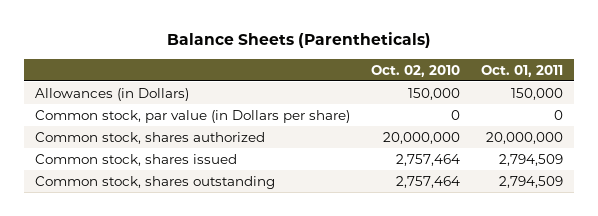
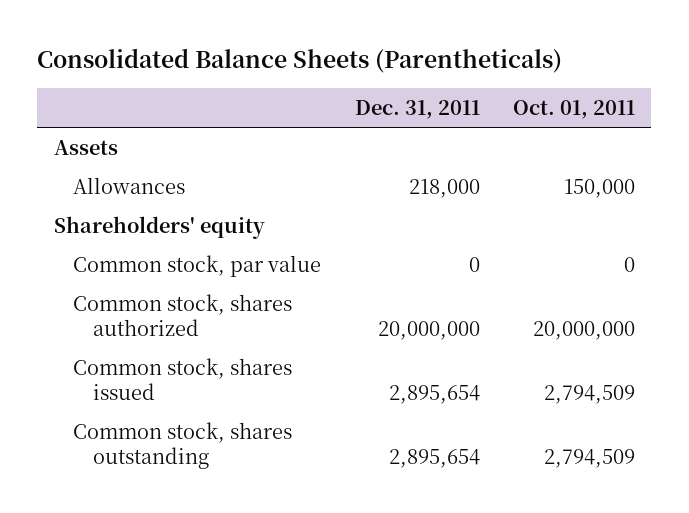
- Balance Sheets (Parentheticals)
+ Consolidated Balance Sheets (Parentheticals)
- | Oct. 02, 2010 | Oct. 01, 2011
+ | Dec. 31, 2011 | Oct. 01, 2011
- Allowances (in Dollars) | 150,000 | 150,000
- Common stock, par value (in Dollars per share) | 0 | 0
+ Assets
+ Allowances | 218,000 | 150,000
+ Shareholders' equity
+ Common stock, par value | 0 | 0

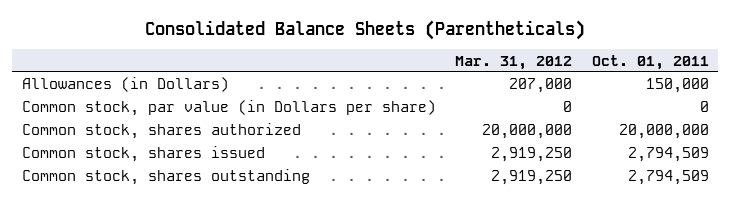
- | Dec. 31, 2011 | Oct. 01, 2011
+ | Mar. 31, 2012 | Oct. 01, 2011
- Assets
- Allowances | 218,000 | 150,000
- Shareholders' equity
- Common stock, par value | 0 | 0
+ Allowances (in Dollars) | 207,000 | 150,000
+ Common stock, par value (in Dollars per share) | 0 | 0

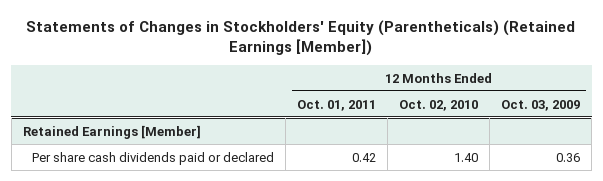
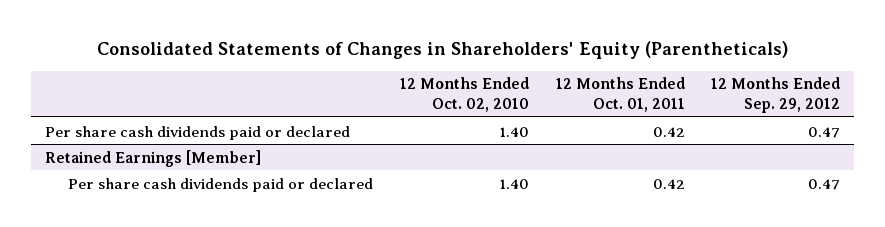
- Statements of Changes in Stockholders' Equity (Parentheticals) (Retained Earnings [Member])
+ Consolidated Statements of Changes in Shareholders' Equity (Parentheticals)
- | 12 Months Ended Oct. 01, 2011 | 12 Months Ended Oct. 02, 2010 | 12 Months Ended Oct. 03, 2009
+ | 12 Months Ended Oct. 02, 2010 | 12 Months Ended Oct. 01, 2011 | 12 Months Ended Sep. 29, 2012
+ Per share cash dividends paid or declared | 1.40 | 0.42 | 0.47

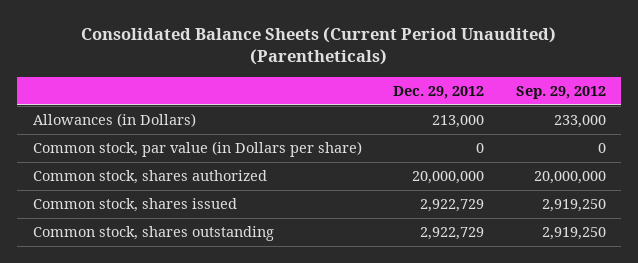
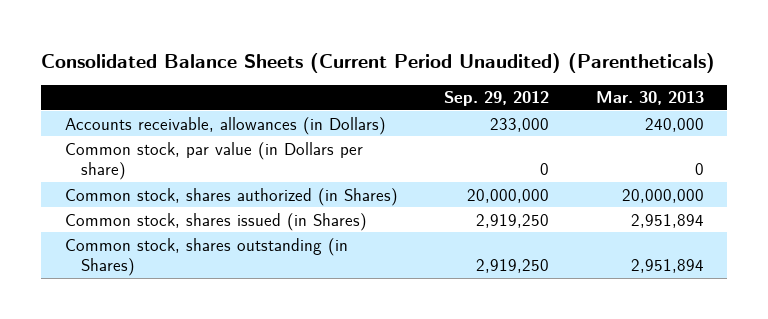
- | Dec. 29, 2012 | Sep. 29, 2012
+ | Sep. 29, 2012 | Mar. 30, 2013
- Allowances (in Dollars) | 213,000 | 233,000
+ Accounts receivable, allowances (in Dollars) | 233,000 | 240,000
- Common stock, shares authorized | 20,000,000 | 20,000,000
- Common stock, shares issued | 2,922,729 | 2,919,250
- Common stock, shares outstanding | 2,922,729 | 2,919,250
+ Common stock, shares authorized (in Shares) | 20,000,000 | 20,000,000
+ Common stock, shares issued (in Shares) | 2,919,250 | 2,951,894
+ Common stock, shares outstanding (in Shares) | 2,919,250 | 2,951,894

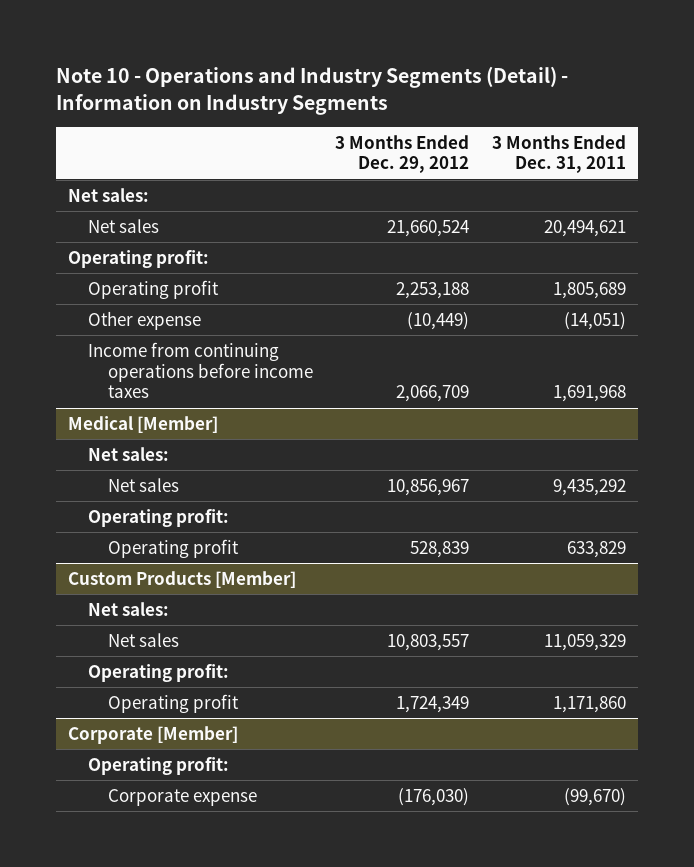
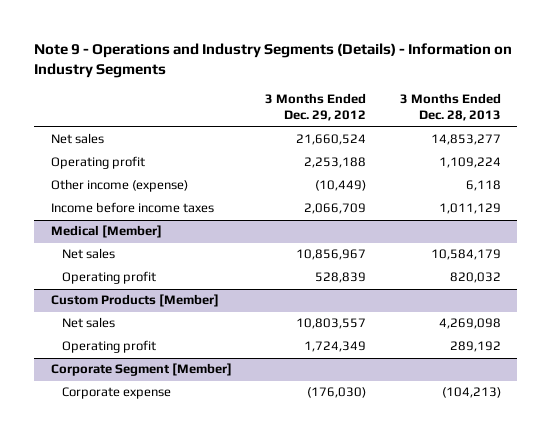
- Note 10 - Operations and Industry Segments (Detail) - Information on Industry Segments
+ Note 9 - Operations and Industry Segments (Details) - Information on Industry Segments
- | 3 Months Ended Dec. 29, 2012 | 3 Months Ended Dec. 31, 2011
+ | 3 Months Ended Dec. 29, 2012 | 3 Months Ended Dec. 28, 2013
- Net sales:
- Operating profit:
- Other expense | (10,449) | (14,051)
- Income from continuing operations before income taxes | 2,066,709 | 1,691,968
+ Other income (expense) | (10,449) | 6,118
+ Income before income taxes | 2,066,709 | 1,011,129
@ Medical [Member]
- Net sales:
- Operating profit:
@ Custom Products [Member]
- Net sales:
- Operating profit:
- Corporate [Member]
- Operating profit:
+ Corporate Segment [Member]

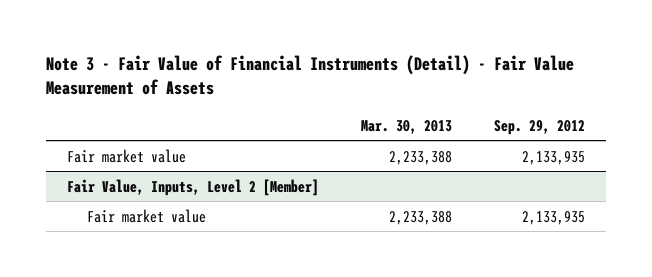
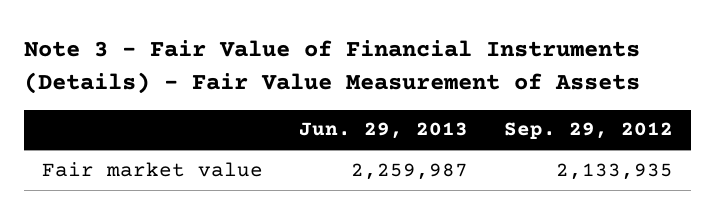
- Note 3 - Fair Value of Financial Instruments (Detail) - Fair Value Measurement of Assets
+ Note 3 - Fair Value of Financial Instruments (Details) - Fair Value Measurement of Assets
- | Mar. 30, 2013 | Sep. 29, 2012
+ | Jun. 29, 2013 | Sep. 29, 2012
- Fair Value, Inputs, Level 2 [Member]
- Fair market value | 2,233,388 | 2,133,935

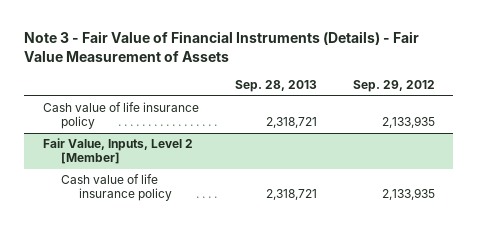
- | Jun. 29, 2013 | Sep. 29, 2012
+ | Sep. 28, 2013 | Sep. 29, 2012
- Fair market value | 2,259,987 | 2,133,935
+ Cash value of life insurance policy | 2,318,721 | 2,133,935
+ Fair Value, Inputs, Level 2 [Member]
+ Cash value of life insurance policy | 2,318,721 | 2,133,935

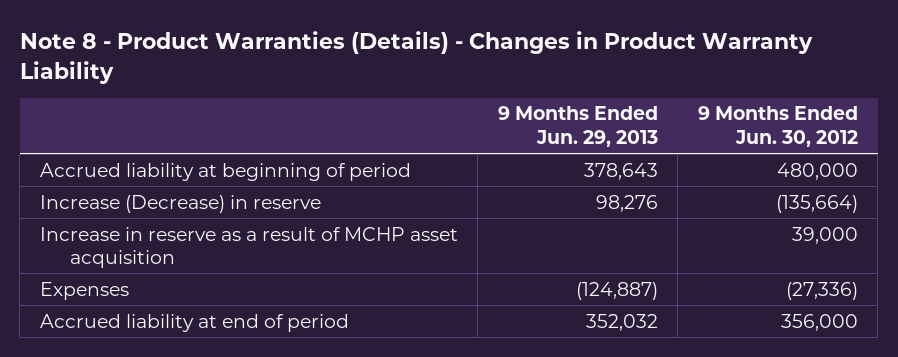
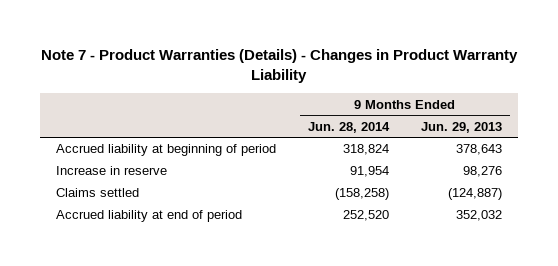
- Note 8 - Product Warranties (Details) - Changes in Product Warranty Liability
+ Note 7 - Product Warranties (Details) - Changes in Product Warranty Liability
- | 9 Months Ended Jun. 29, 2013 | 9 Months Ended Jun. 30, 2012
+ | 9 Months Ended Jun. 28, 2014 | 9 Months Ended Jun. 29, 2013
- Increase (Decrease) in reserve | 98,276 | (135,664)
- Increase in reserve as a result of MCHP asset acquisition | | 39,000
- Expenses | (124,887) | (27,336)
+ Increase in reserve | 91,954 | 98,276
+ Claims settled | (158,258) | (124,887)

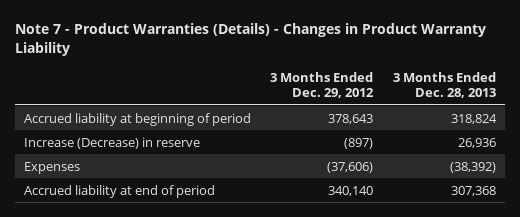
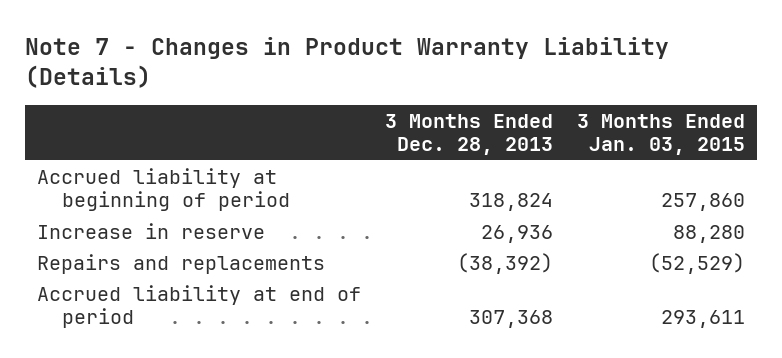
- Note 7 - Product Warranties (Details) - Changes in Product Warranty Liability
+ Note 7 - Changes in Product Warranty Liability (Details)
- | 3 Months Ended Dec. 29, 2012 | 3 Months Ended Dec. 28, 2013
+ | 3 Months Ended Dec. 28, 2013 | 3 Months Ended Jan. 03, 2015
- Increase (Decrease) in reserve | (897) | 26,936
- Expenses | (37,606) | (38,392)
+ Increase in reserve | 26,936 | 88,280
+ Repairs and replacements | (38,392) | (52,529)

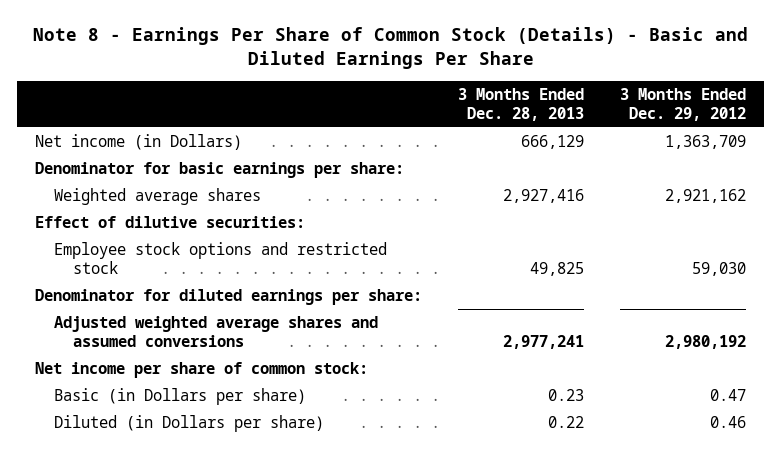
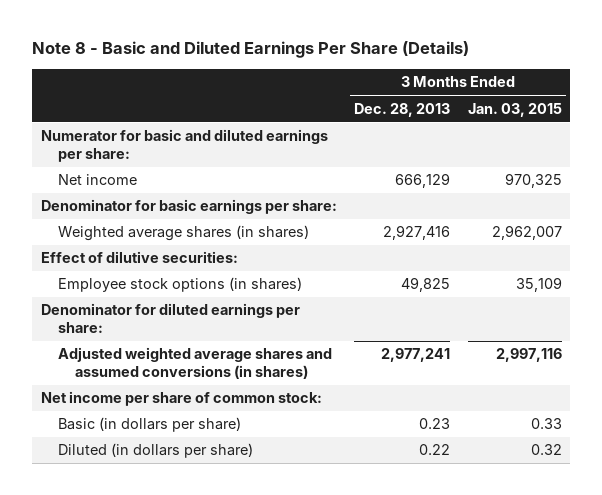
- Note 8 - Earnings Per Share of Common Stock (Details) - Basic and Diluted Earnings Per Share
+ Note 8 - Basic and Diluted Earnings Per Share (Details)
- | 3 Months Ended Dec. 28, 2013 | 3 Months Ended Dec. 29, 2012
+ | 3 Months Ended Dec. 28, 2013 | 3 Months Ended Jan. 03, 2015
- Net income (in Dollars) | 666,129 | 1,363,709
+ Numerator for basic and diluted earnings per share:
+ Net income | 666,129 | 970,325
- Weighted average shares | 2,927,416 | 2,921,162
+ Weighted average shares (in shares) | 2,927,416 | 2,962,007
- Employee stock options and restricted stock | 49,825 | 59,030
+ Employee stock options (in shares) | 49,825 | 35,109
- Adjusted weighted average shares and assumed conversions | 2,977,241 | 2,980,192
+ Adjusted weighted average shares and assumed conversions (in shares) | 2,977,241 | 2,997,116
- Basic (in Dollars per share) | 0.23 | 0.47
- Diluted (in Dollars per share) | 0.22 | 0.46
+ Basic (in dollars per share) | 0.23 | 0.33
+ Diluted (in dollars per share) | 0.22 | 0.32

